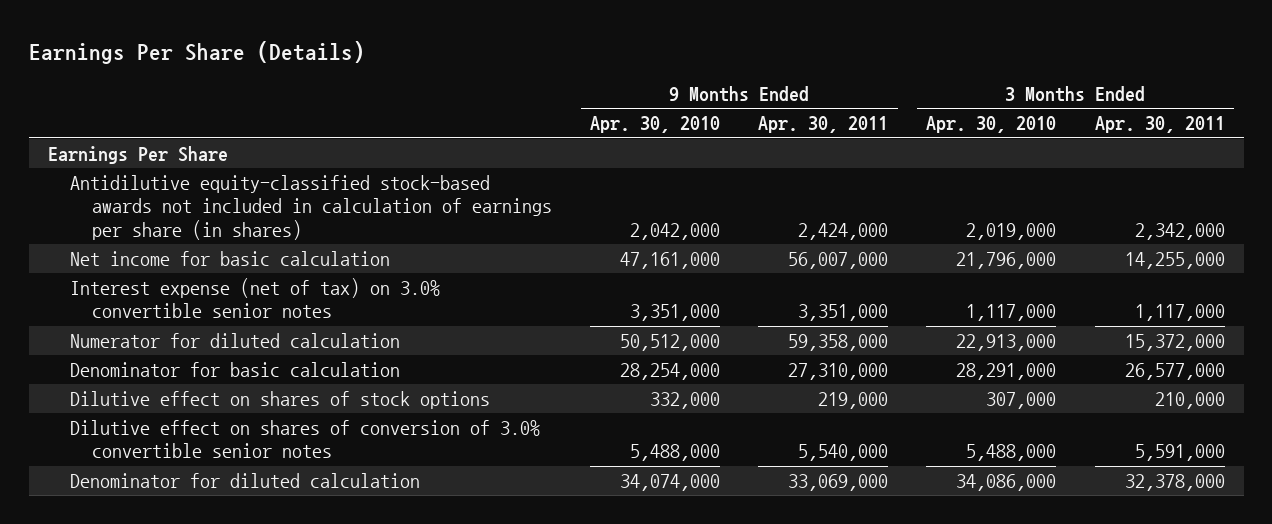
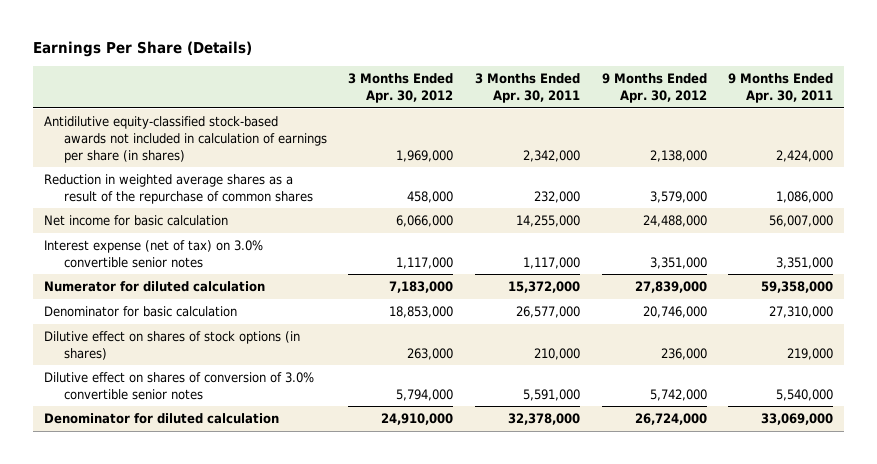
- | 9 Months Ended Apr. 30, 2010 | 9 Months Ended Apr. 30, 2011 | 3 Months Ended Apr. 30, 2010 | 3 Months Ended Apr. 30, 2011
+ | 3 Months Ended Apr. 30, 2012 | 3 Months Ended Apr. 30, 2011 | 9 Months Ended Apr. 30, 2012 | 9 Months Ended Apr. 30, 2011
- Earnings Per Share
+ Reduction in weighted average shares as a result of the repurchase of common shares | 458,000 | 232,000 | 3,579,000 | 1,086,000
- Dilutive effect on shares of stock options | 332,000 | 219,000 | 307,000 | 210,000
+ Dilutive effect on shares of stock options (in shares) | 263,000 | 210,000 | 236,000 | 219,000

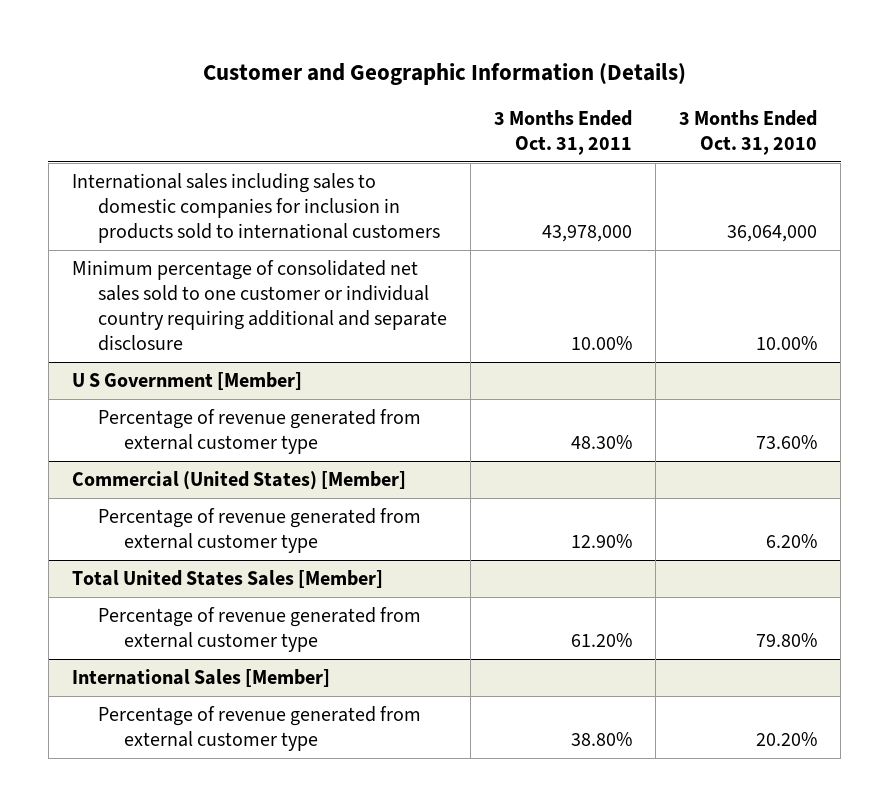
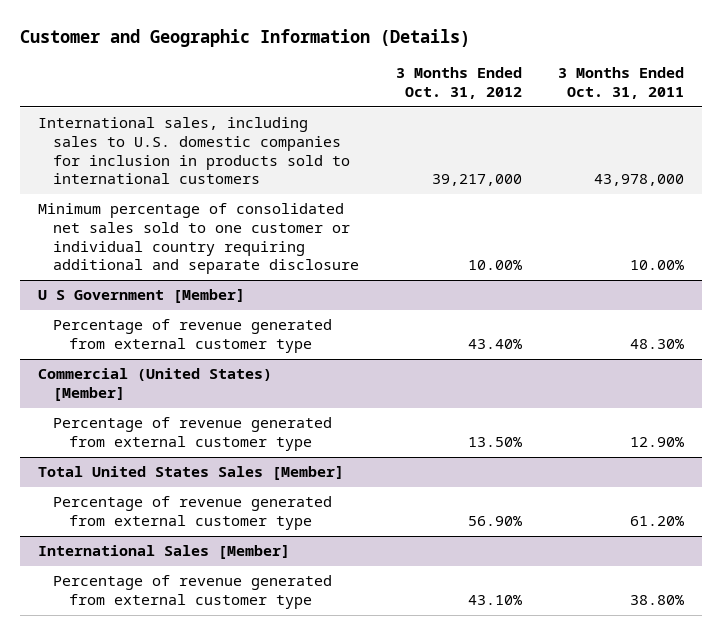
- | 3 Months Ended Oct. 31, 2011 | 3 Months Ended Oct. 31, 2010
+ | 3 Months Ended Oct. 31, 2012 | 3 Months Ended Oct. 31, 2011
- International sales including sales to domestic companies for inclusion in products sold to international customers | 43,978,000 | 36,064,000
+ International sales, including sales to U.S. domestic companies for inclusion in products sold to international customers | 39,217,000 | 43,978,000

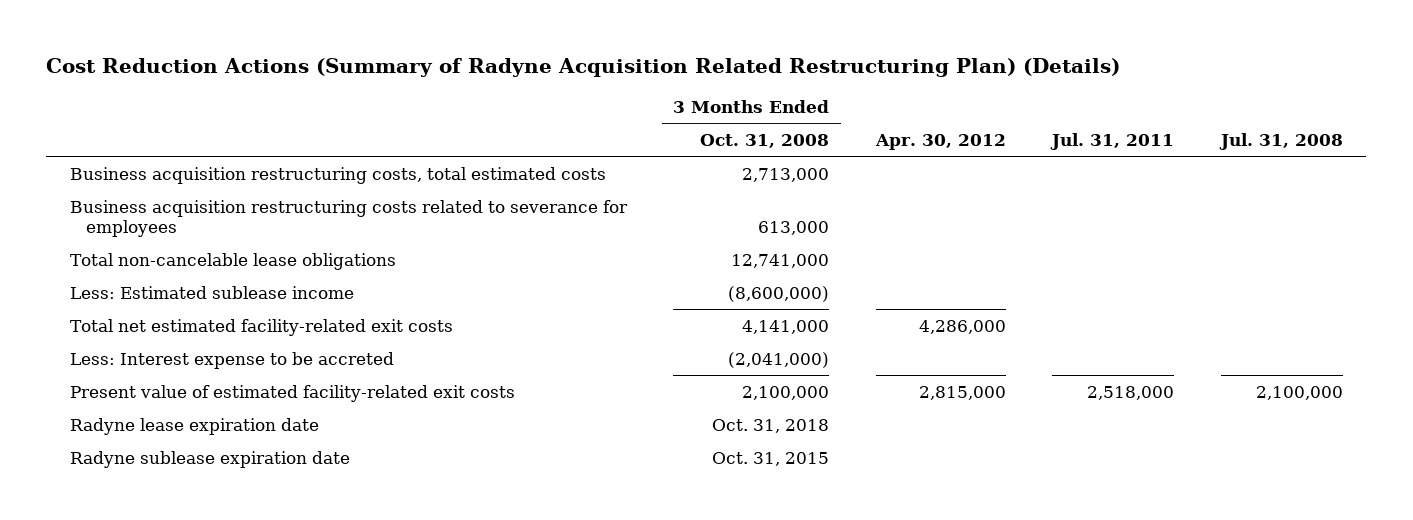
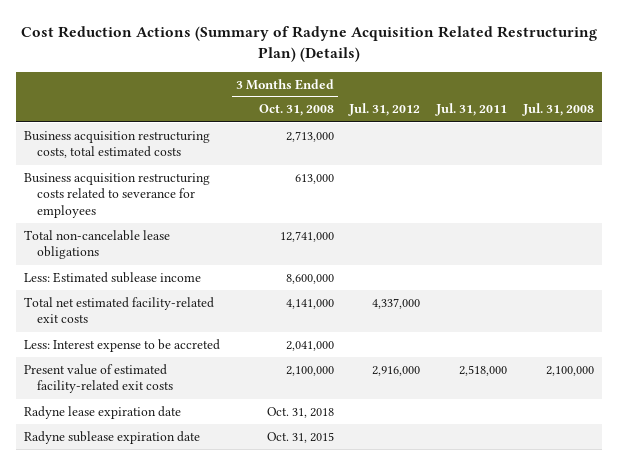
- | 3 Months Ended Oct. 31, 2008 | Apr. 30, 2012 | Jul. 31, 2011 | Jul. 31, 2008
+ | 3 Months Ended Oct. 31, 2008 | Jul. 31, 2012 | Jul. 31, 2011 | Jul. 31, 2008
- Less: Estimated sublease income | (8,600,000) | | |
+ Less: Estimated sublease income | 8,600,000 | | |
- Less: Interest expense to be accreted | (2,041,000) | | |
+ Less: Interest expense to be accreted | 2,041,000 | | |

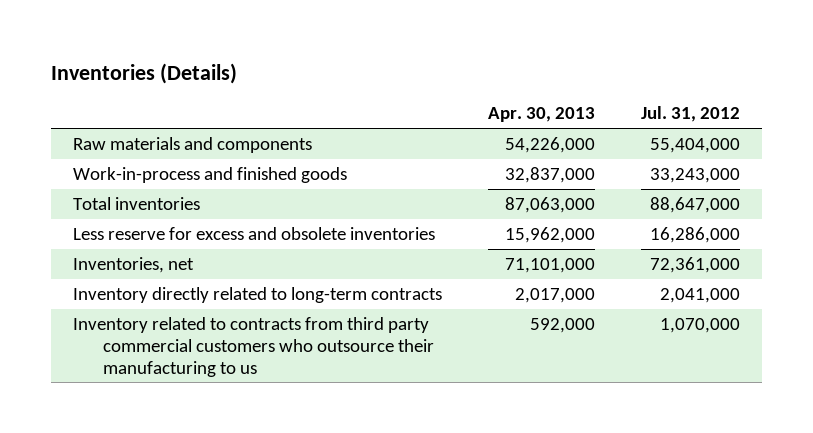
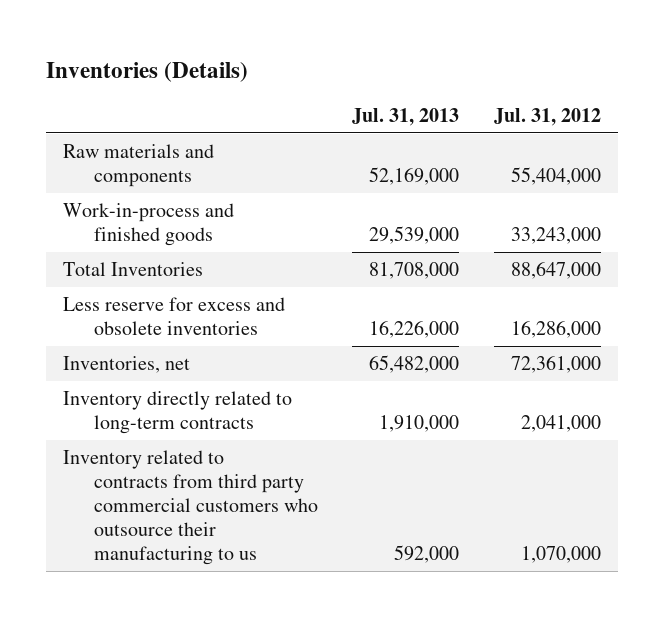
- | Apr. 30, 2013 | Jul. 31, 2012
+ | Jul. 31, 2013 | Jul. 31, 2012
- Total inventories | 87,063,000 | 88,647,000
+ Total Inventories | 81,708,000 | 88,647,000

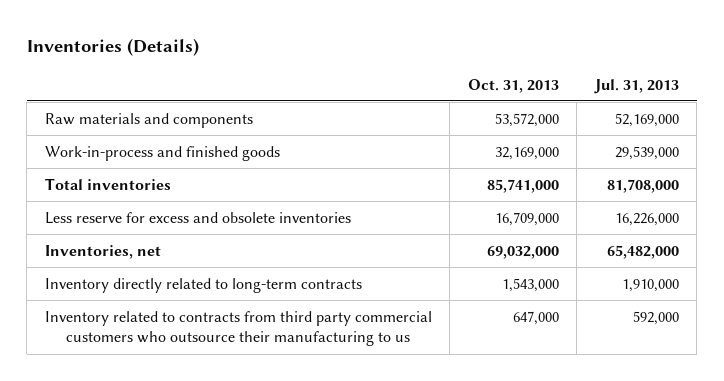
- | Jul. 31, 2013 | Jul. 31, 2012
+ | Oct. 31, 2013 | Jul. 31, 2013
- Total Inventories | 81,708,000 | 88,647,000
+ Total inventories | 85,741,000 | 81,708,000

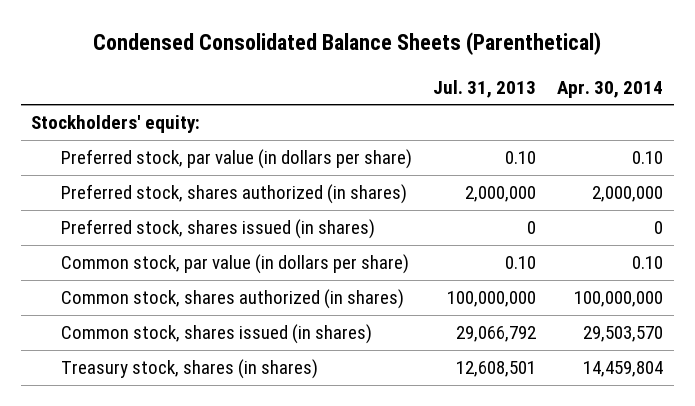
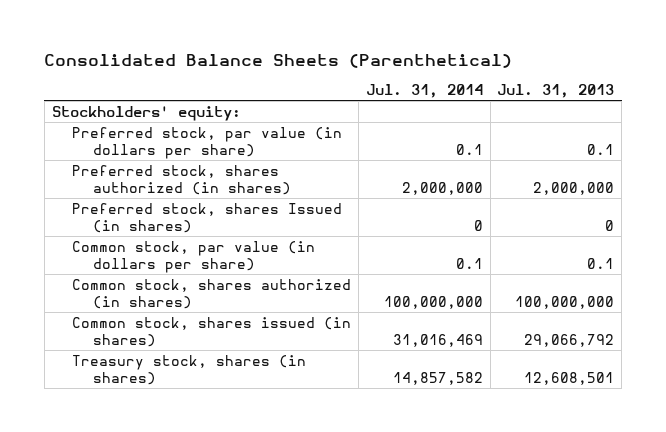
- Condensed Consolidated Balance Sheets (Parenthetical)
+ Consolidated Balance Sheets (Parenthetical)
- | Jul. 31, 2013 | Apr. 30, 2014
+ | Jul. 31, 2014 | Jul. 31, 2013
- Preferred stock, par value (in dollars per share) | 0.10 | 0.10
+ Preferred stock, par value (in dollars per share) | 0.1 | 0.1
- Preferred stock, shares issued (in shares) | 0 | 0
- Common stock, par value (in dollars per share) | 0.10 | 0.10
+ Preferred stock, shares Issued (in shares) | 0 | 0
+ Common stock, par value (in dollars per share) | 0.1 | 0.1

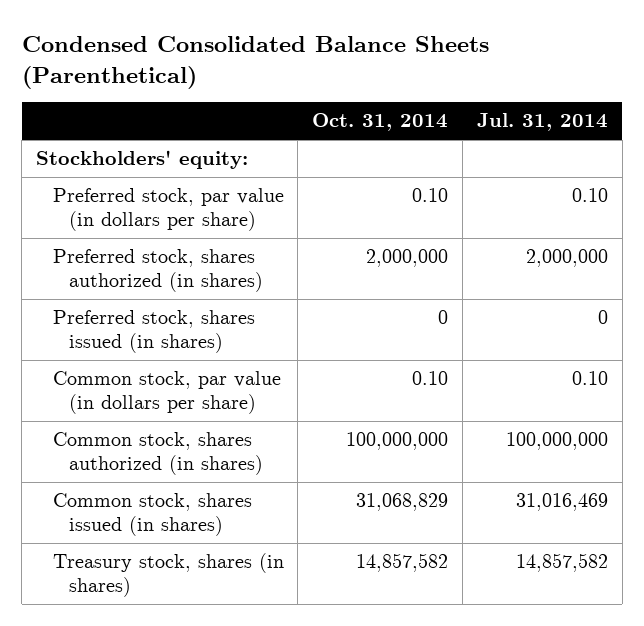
- Consolidated Balance Sheets (Parenthetical)
+ Condensed Consolidated Balance Sheets (Parenthetical)
- | Jul. 31, 2014 | Jul. 31, 2013
+ | Oct. 31, 2014 | Jul. 31, 2014
- Preferred stock, par value (in dollars per share) | 0.1 | 0.1
+ Preferred stock, par value (in dollars per share) | 0.10 | 0.10
- Preferred stock, shares Issued (in shares) | 0 | 0
- Common stock, par value (in dollars per share) | 0.1 | 0.1
+ Preferred stock, shares issued (in shares) | 0 | 0
+ Common stock, par value (in dollars per share) | 0.10 | 0.10

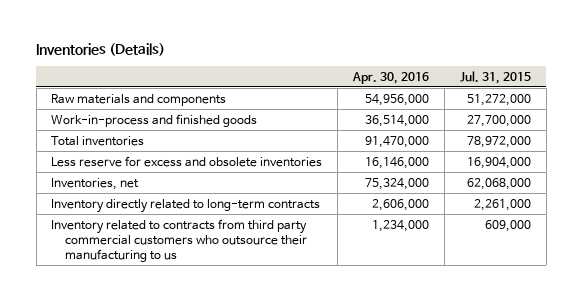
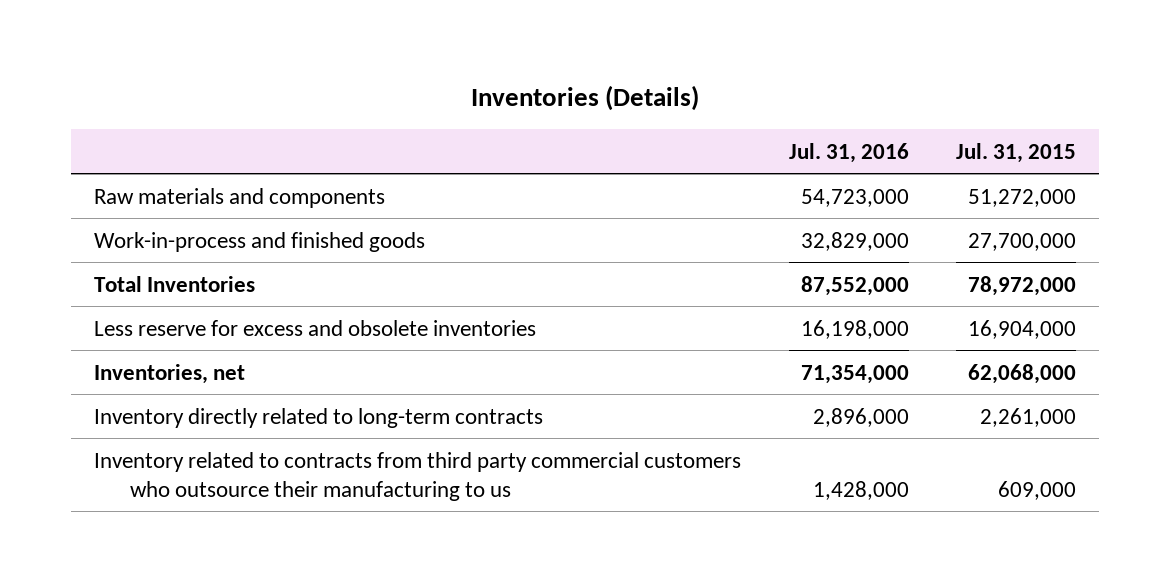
- | Apr. 30, 2016 | Jul. 31, 2015
+ | Jul. 31, 2016 | Jul. 31, 2015
- Total inventories | 91,470,000 | 78,972,000
+ Total Inventories | 87,552,000 | 78,972,000

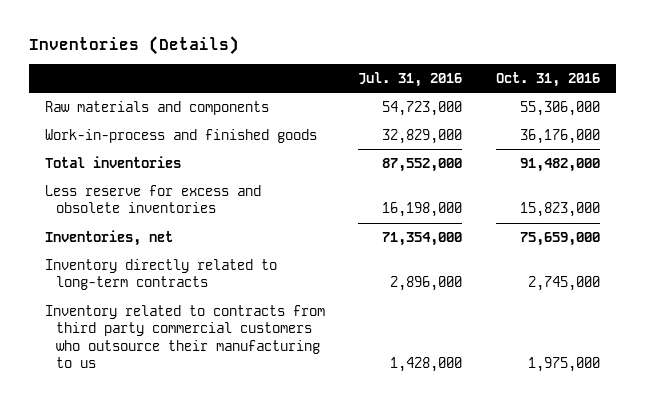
- | Jul. 31, 2016 | Jul. 31, 2015
+ | Jul. 31, 2016 | Oct. 31, 2016
- Total Inventories | 87,552,000 | 78,972,000
+ Total inventories | 87,552,000 | 91,482,000

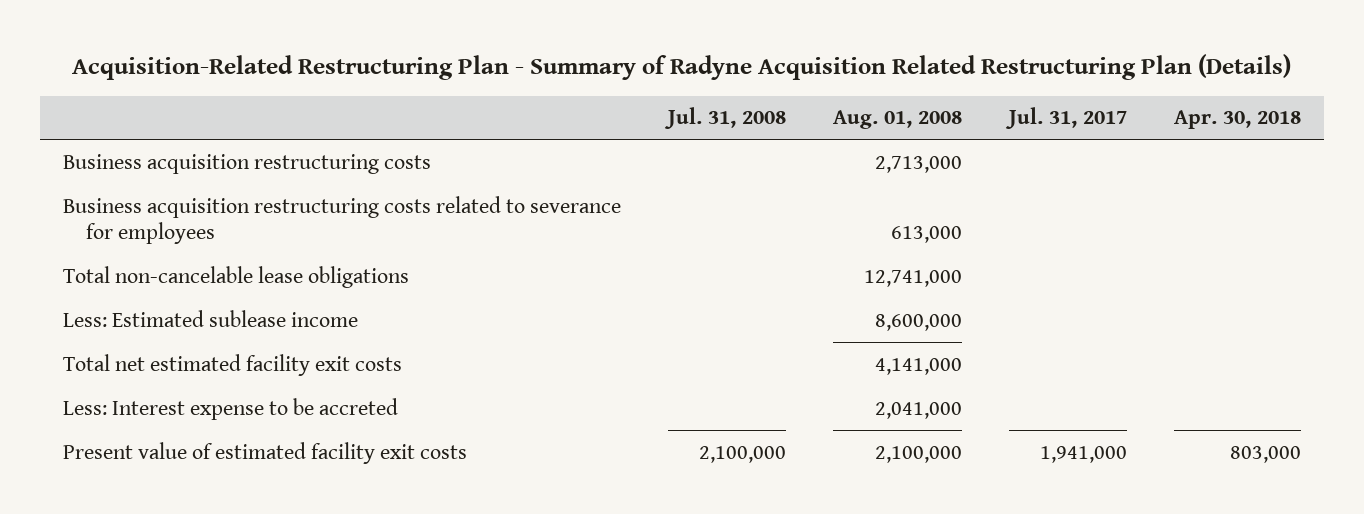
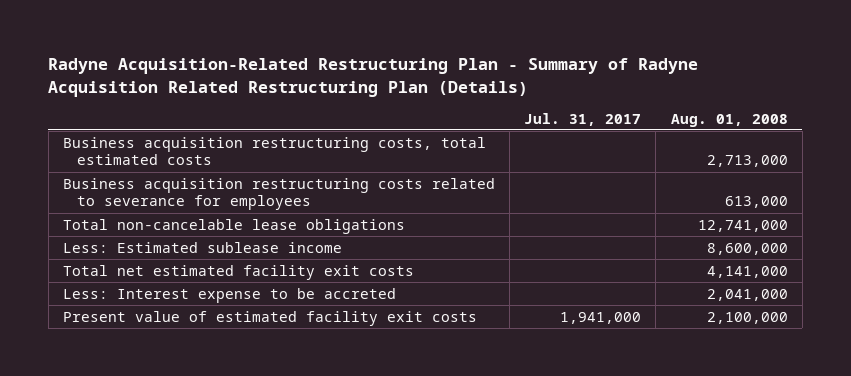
- Acquisition-Related Restructuring Plan - Summary of Radyne Acquisition Related Restructuring Plan (Details)
+ Radyne Acquisition-Related Restructuring Plan - Summary of Radyne Acquisition Related Restructuring Plan (Details)
- | Jul. 31, 2008 | Aug. 01, 2008 | Jul. 31, 2017 | Apr. 30, 2018
+ | Jul. 31, 2017 | Aug. 01, 2008
- Business acquisition restructuring costs | | 2,713,000 | |
+ Business acquisition restructuring costs, total estimated costs | | 2,713,000

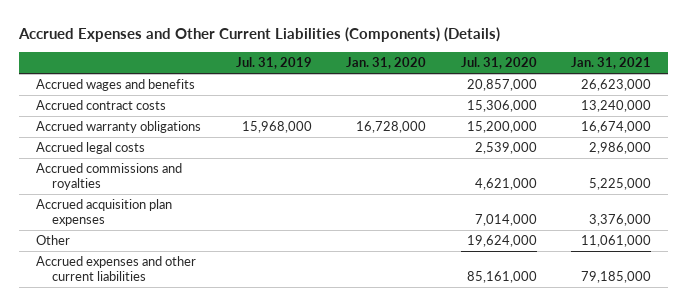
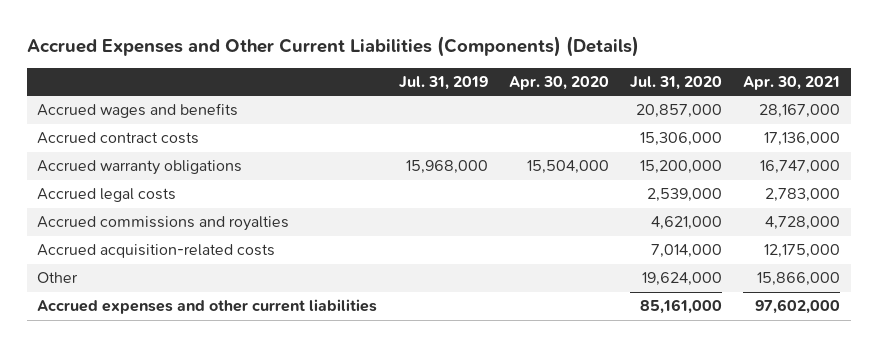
- | Jul. 31, 2019 | Jan. 31, 2020 | Jul. 31, 2020 | Jan. 31, 2021
+ | Jul. 31, 2019 | Apr. 30, 2020 | Jul. 31, 2020 | Apr. 30, 2021
- Accrued acquisition plan expenses | | | 7,014,000 | 3,376,000
+ Accrued acquisition-related costs | | | 7,014,000 | 12,175,000

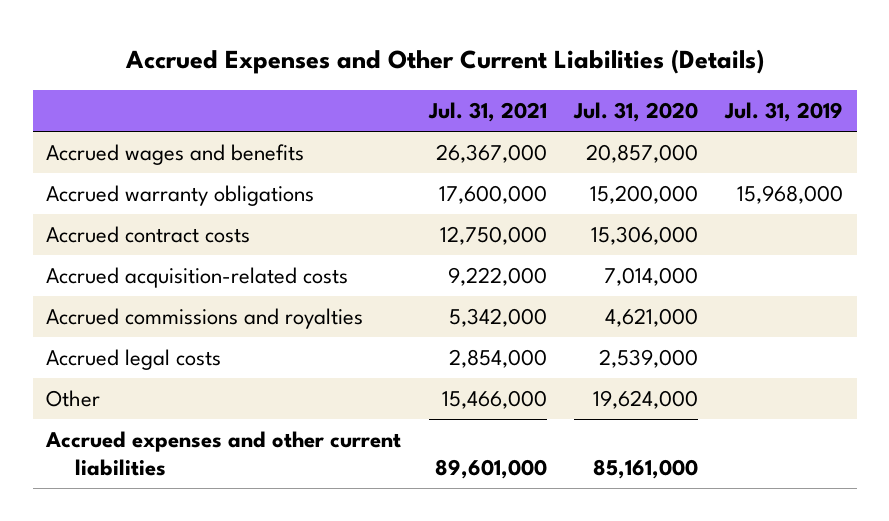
- Accrued Expenses and Other Current Liabilities (Components) (Details)
+ Accrued Expenses and Other Current Liabilities (Details)
- | Jul. 31, 2019 | Apr. 30, 2020 | Jul. 31, 2020 | Apr. 30, 2021
+ | Jul. 31, 2021 | Jul. 31, 2020 | Jul. 31, 2019
moved down: Accrued contract costs | 12,750,000 | 15,306,000 |
moved down: Accrued commissions and royalties | 5,342,000 | 4,621,000 |
moved down: Accrued legal costs | 2,854,000 | 2,539,000 |

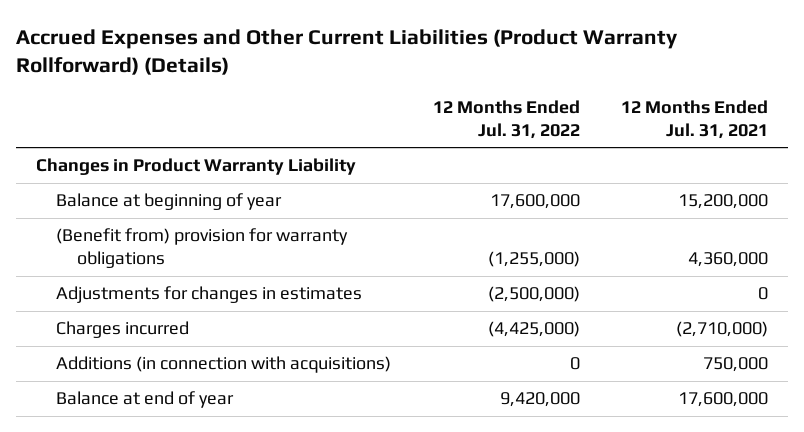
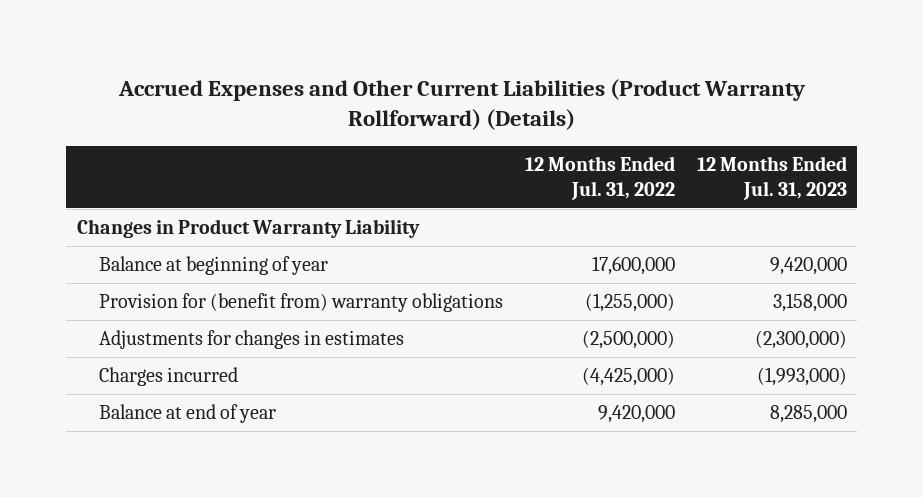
- | 12 Months Ended Jul. 31, 2022 | 12 Months Ended Jul. 31, 2021
+ | 12 Months Ended Jul. 31, 2022 | 12 Months Ended Jul. 31, 2023
- (Benefit from) provision for warranty obligations | (1,255,000) | 4,360,000
+ Provision for (benefit from) warranty obligations | (1,255,000) | 3,158,000
- Additions (in connection with acquisitions) | 0 | 750,000

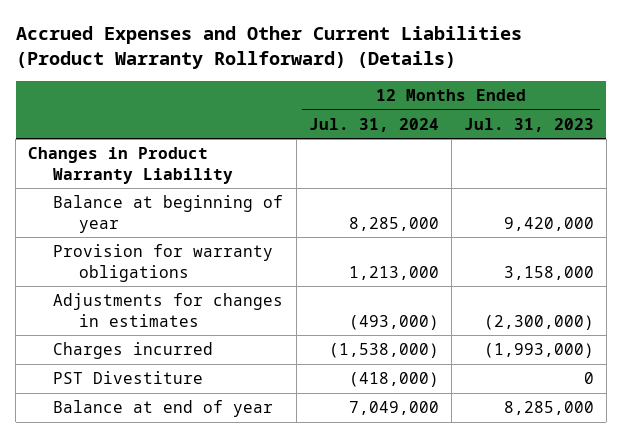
- | 12 Months Ended Jul. 31, 2022 | 12 Months Ended Jul. 31, 2023
+ | 12 Months Ended Jul. 31, 2024 | 12 Months Ended Jul. 31, 2023
- Provision for (benefit from) warranty obligations | (1,255,000) | 3,158,000
+ Provision for warranty obligations | 1,213,000 | 3,158,000
+ PST Divestiture | (418,000) | 0

